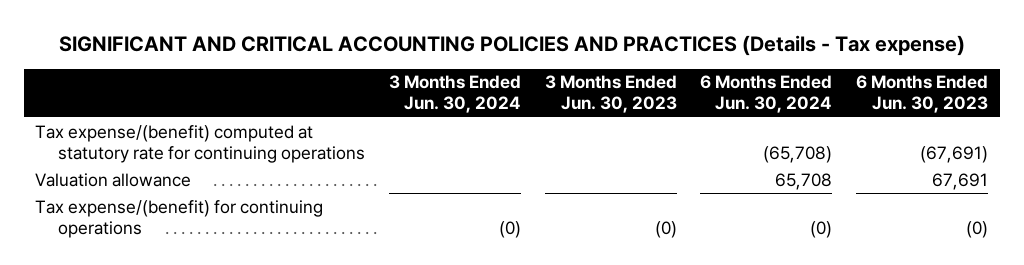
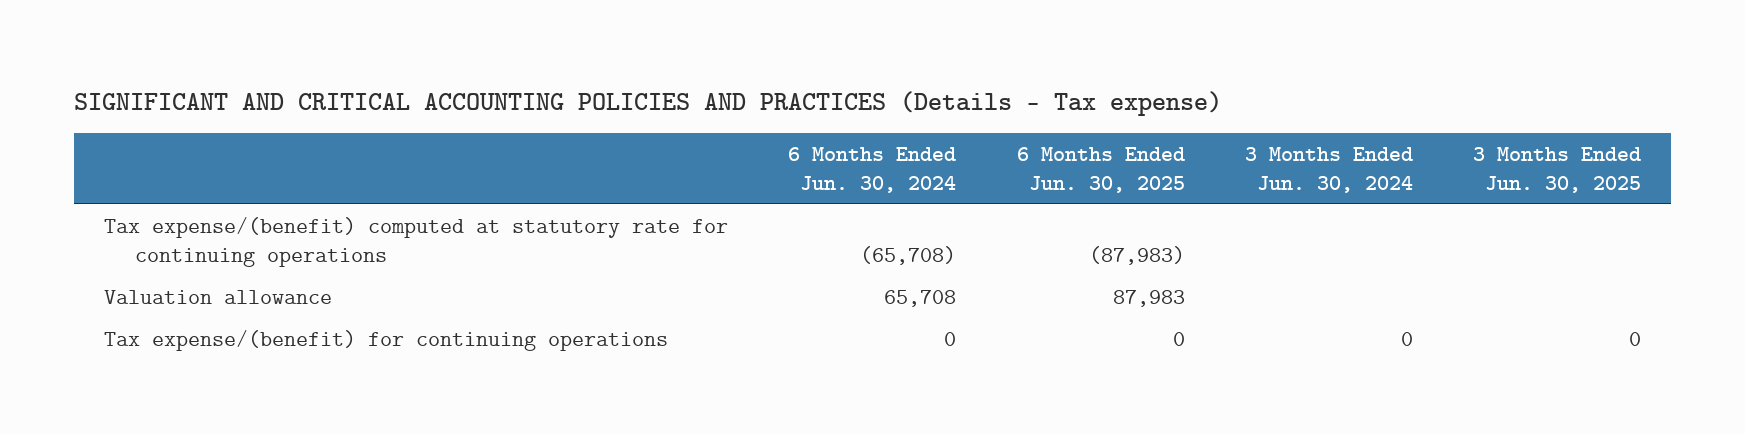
- | 3 Months Ended Jun. 30, 2024 | 3 Months Ended Jun. 30, 2023 | 6 Months Ended Jun. 30, 2024 | 6 Months Ended Jun. 30, 2023
+ | 6 Months Ended Jun. 30, 2024 | 6 Months Ended Jun. 30, 2025 | 3 Months Ended Jun. 30, 2024 | 3 Months Ended Jun. 30, 2025
- Tax expense/(benefit) for continuing operations | (0) | (0) | (0) | (0)
+ Tax expense/(benefit) for continuing operations | 0 | 0 | 0 | 0

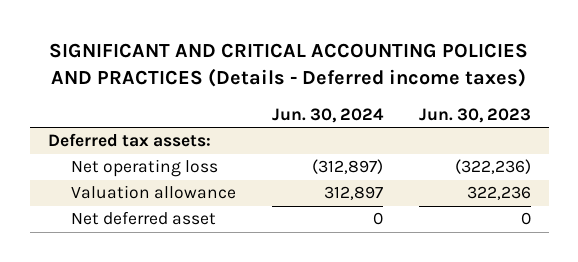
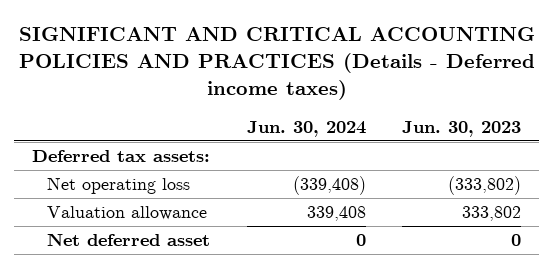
- Net operating loss | (312,897) | (322,236)
- Valuation allowance | 312,897 | 322,236
+ Net operating loss | (339,408) | (333,802)
+ Valuation allowance | 339,408 | 333,802

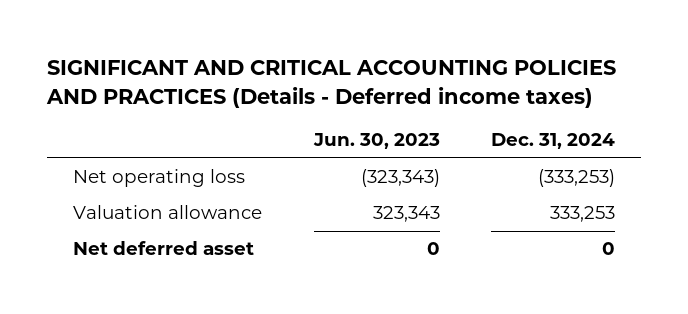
- | Jun. 30, 2024 | Jun. 30, 2023
+ | Jun. 30, 2023 | Dec. 31, 2024
- Deferred tax assets:
- Net operating loss | (339,408) | (333,802)
- Valuation allowance | 339,408 | 333,802
+ Net operating loss | (323,343) | (333,253)
+ Valuation allowance | 323,343 | 333,253

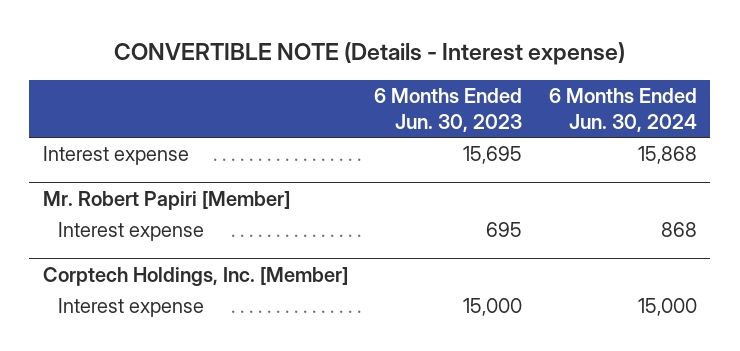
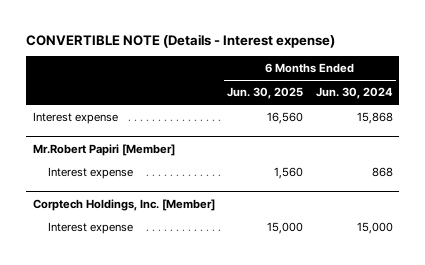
- | 6 Months Ended Jun. 30, 2023 | 6 Months Ended Jun. 30, 2024
+ | 6 Months Ended Jun. 30, 2025 | 6 Months Ended Jun. 30, 2024
- Mr. Robert Papiri [Member]
+ Mr.Robert Papiri [Member]

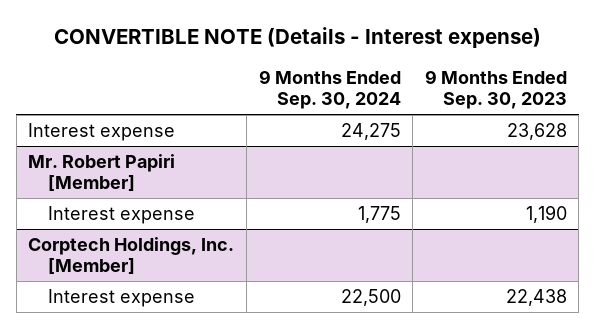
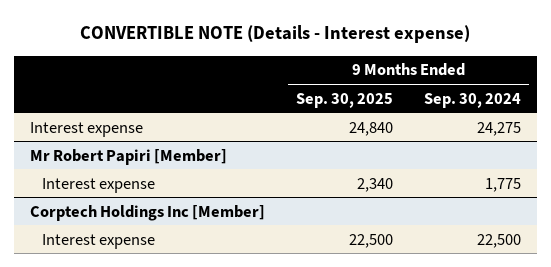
- | 9 Months Ended Sep. 30, 2024 | 9 Months Ended Sep. 30, 2023
+ | 9 Months Ended Sep. 30, 2025 | 9 Months Ended Sep. 30, 2024
- Mr. Robert Papiri [Member]
+ Mr Robert Papiri [Member]
- Corptech Holdings, Inc. [Member]
+ Corptech Holdings Inc [Member]

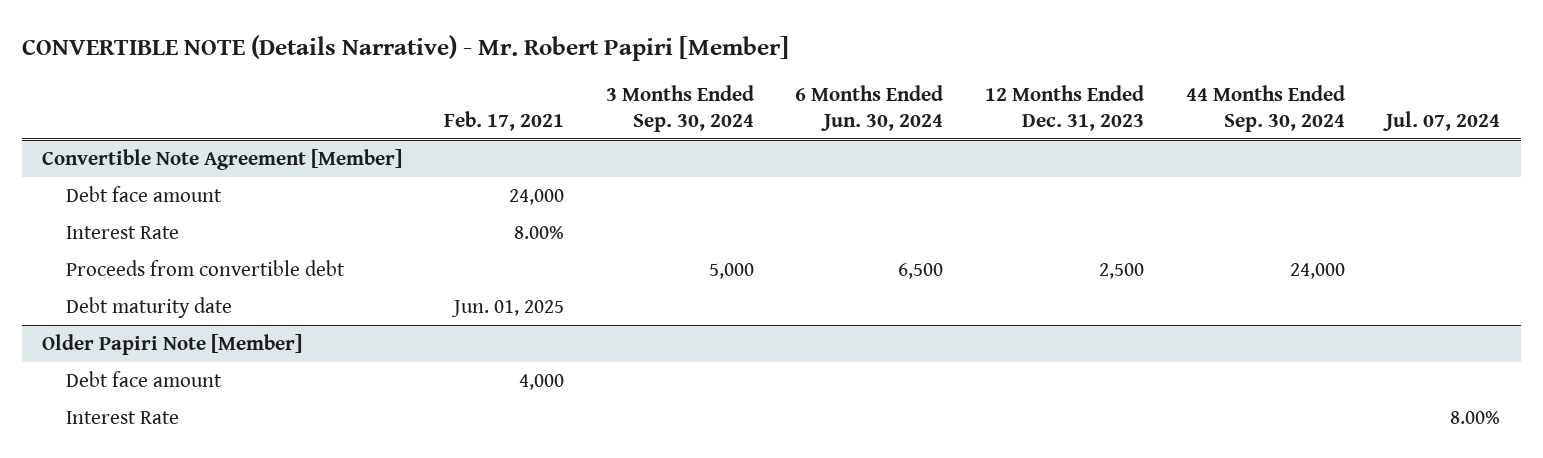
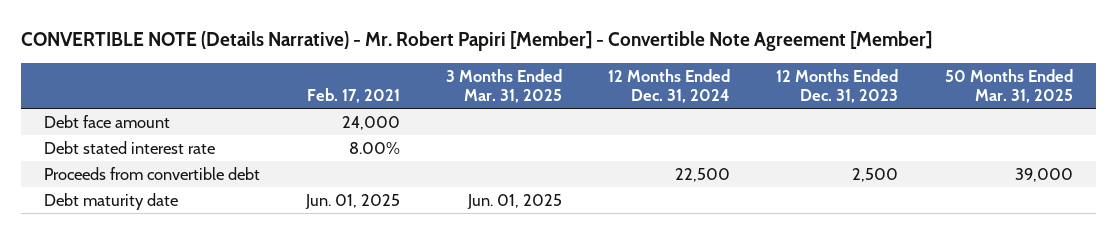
- CONVERTIBLE NOTE (Details Narrative) - Mr. Robert Papiri [Member]
+ CONVERTIBLE NOTE (Details Narrative) - Mr. Robert Papiri [Member] - Convertible Note Agreement [Member]
- | Feb. 17, 2021 | 3 Months Ended Sep. 30, 2024 | 6 Months Ended Jun. 30, 2024 | 12 Months Ended Dec. 31, 2023 | 44 Months Ended Sep. 30, 2024 | Jul. 07, 2024
+ | Feb. 17, 2021 | 3 Months Ended Mar. 31, 2025 | 12 Months Ended Dec. 31, 2024 | 12 Months Ended Dec. 31, 2023 | 50 Months Ended Mar. 31, 2025
- Convertible Note Agreement [Member]
- Interest Rate | 8.00% | | | | |
+ Debt stated interest rate | 8.00% | | | |
- Older Papiri Note [Member]
- Debt face amount | 4,000 | | | | |
- Interest Rate | | | | | | 8.00%

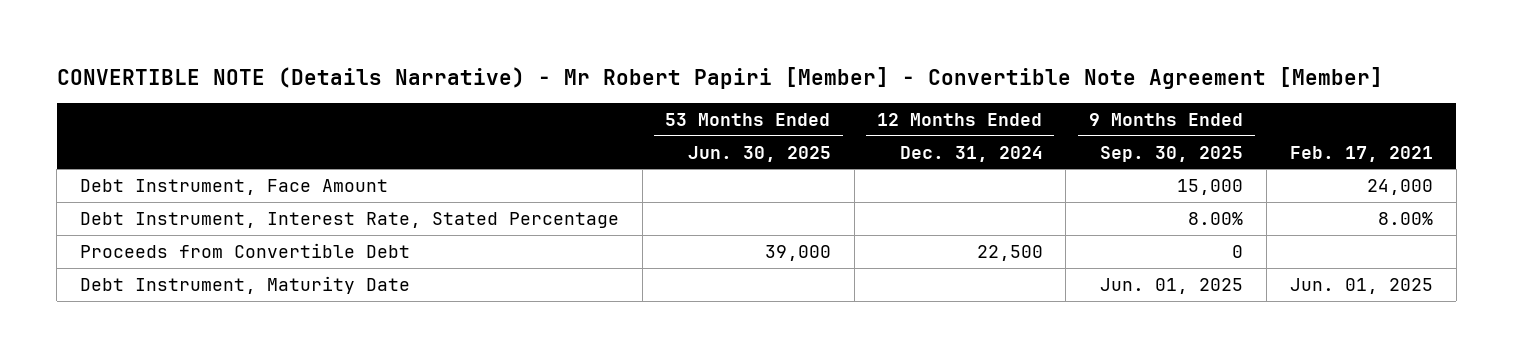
- CONVERTIBLE NOTE (Details Narrative) - Mr. Robert Papiri [Member] - Convertible Note Agreement [Member]
+ CONVERTIBLE NOTE (Details Narrative) - Mr Robert Papiri [Member] - Convertible Note Agreement [Member]
- | Feb. 17, 2021 | 3 Months Ended Mar. 31, 2025 | 12 Months Ended Dec. 31, 2024 | 12 Months Ended Dec. 31, 2023 | 50 Months Ended Mar. 31, 2025
+ | 53 Months Ended Jun. 30, 2025 | 12 Months Ended Dec. 31, 2024 | 9 Months Ended Sep. 30, 2025 | Feb. 17, 2021
- Debt face amount | 24,000 | | | |
- Debt stated interest rate | 8.00% | | | |
- Proceeds from convertible debt | | | 22,500 | 2,500 | 39,000
- Debt maturity date | Jun. 01, 2025 | Jun. 01, 2025 | | |
+ Debt Instrument, Face Amount | | | 15,000 | 24,000
+ Debt Instrument, Interest Rate, Stated Percentage | | | 8.00% | 8.00%
+ Proceeds from Convertible Debt | 39,000 | 22,500 | 0 |
+ Debt Instrument, Maturity Date | | | Jun. 01, 2025 | Jun. 01, 2025

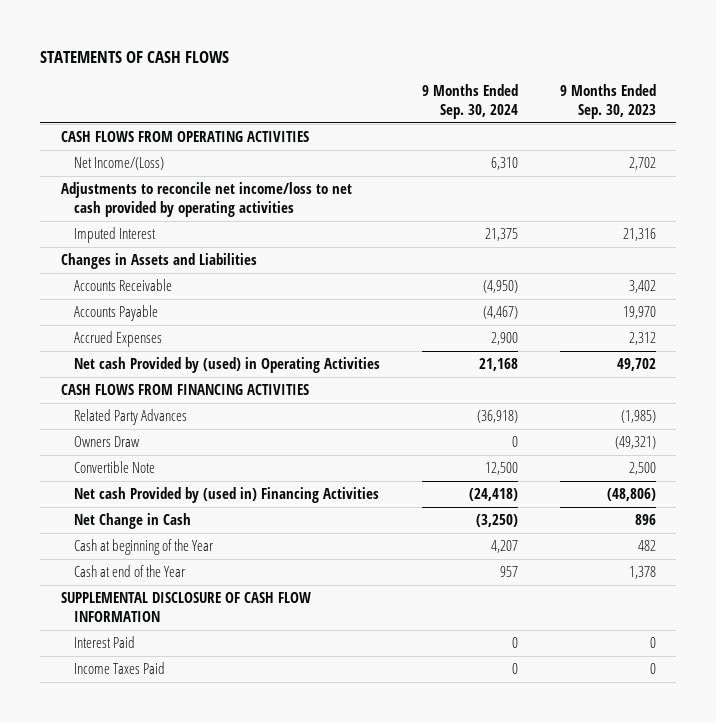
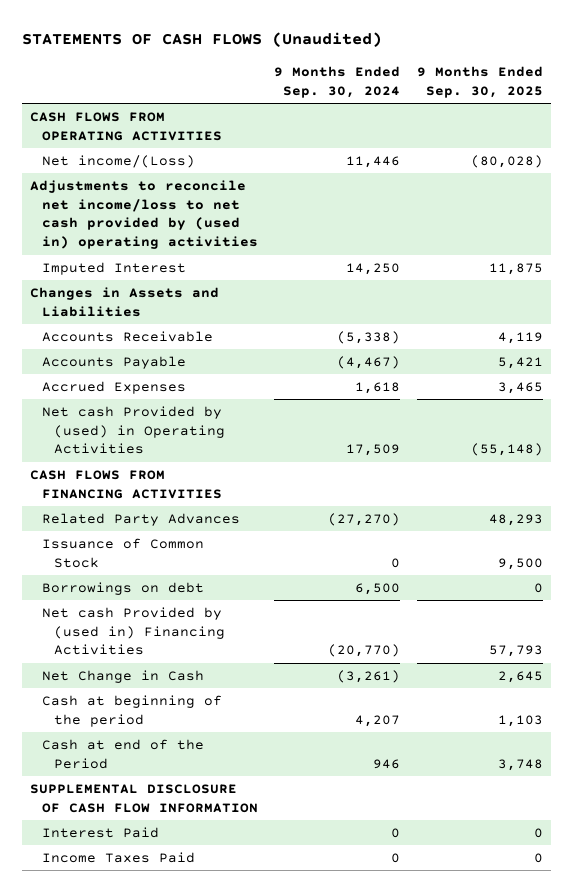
- STATEMENTS OF CASH FLOWS
+ STATEMENTS OF CASH FLOWS (Unaudited)
- | 9 Months Ended Sep. 30, 2024 | 9 Months Ended Sep. 30, 2023
+ | 9 Months Ended Sep. 30, 2024 | 9 Months Ended Sep. 30, 2025
- Net Income/(Loss) | 6,310 | 2,702
- Adjustments to reconcile net income/loss to net cash provided by operating activities
- Imputed Interest | 21,375 | 21,316
+ Net income/(Loss) | 11,446 | (80,028)
+ Adjustments to reconcile net income/loss to net cash provided by (used in) operating activities
+ Imputed Interest | 14,250 | 11,875
- Accounts Receivable | (4,950) | 3,402
+ Accounts Receivable | (5,338) | 4,119
- Accrued Expenses | 2,900 | 2,312
- Net cash Provided by (used) in Operating Activities | 21,168 | 49,702
+ Accrued Expenses | 1,618 | 3,465
+ Net cash Provided by (used) in Operating Activities | 17,509 | (55,148)
- Related Party Advances | (36,918) | (1,985)
- Owners Draw | 0 | (49,321)
- Convertible Note | 12,500 | 2,500
- Net cash Provided by (used in) Financing Activities | (24,418) | (48,806)
- Net Change in Cash | (3,250) | 896
- Cash at beginning of the Year | 4,207 | 482
- Cash at end of the Year | 957 | 1,378
+ Related Party Advances | (27,270) | 48,293
+ Issuance of Common Stock | 0 | 9,500
+ Borrowings on debt | 6,500 | 0
+ Net cash Provided by (used in) Financing Activities | (20,770) | 57,793
+ Net Change in Cash | (3,261) | 2,645
+ Cash at beginning of the period | 4,207 | 1,103
+ Cash at end of the Period | 946 | 3,748

